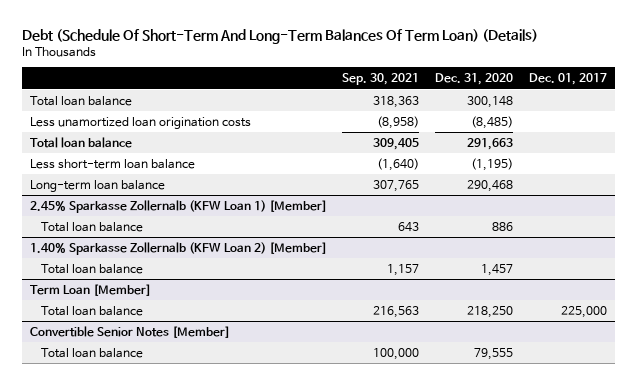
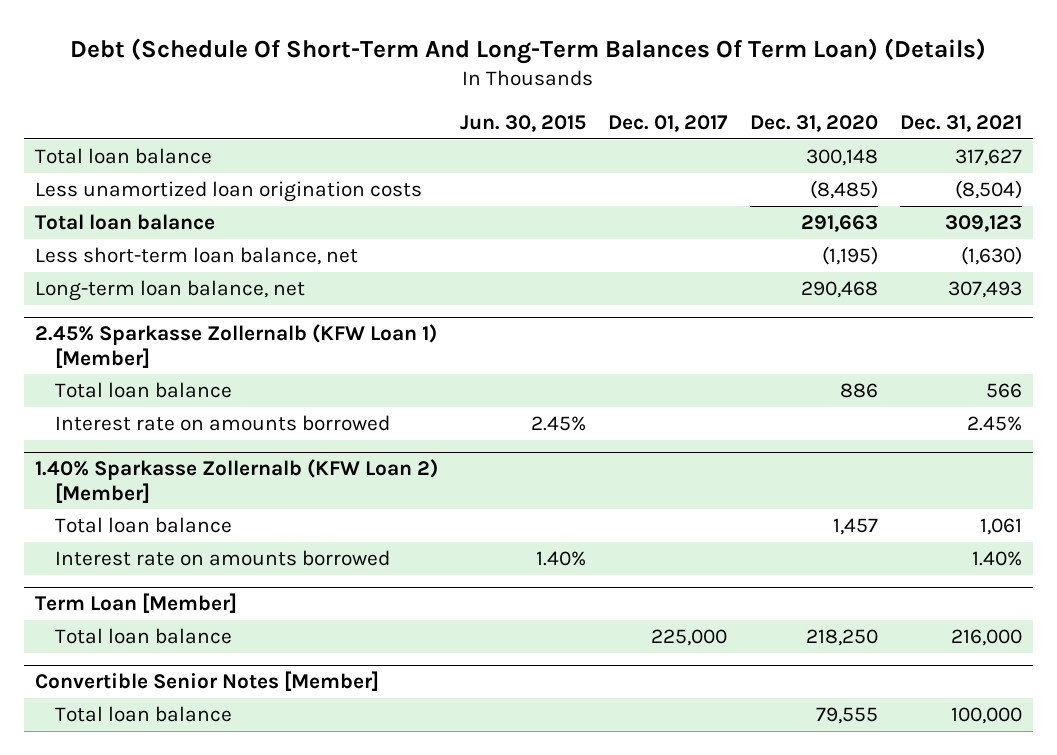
- | Sep. 30, 2021 | Dec. 31, 2020 | Dec. 01, 2017
+ | Jun. 30, 2015 | Dec. 01, 2017 | Dec. 31, 2020 | Dec. 31, 2021
- Less short-term loan balance | (1,640) | (1,195) |
- Long-term loan balance | 307,765 | 290,468 |
+ Less short-term loan balance, net | | | (1,195) | (1,630)
+ Long-term loan balance, net | | | 290,468 | 307,493
@ 2.45% Sparkasse Zollernalb (KFW Loan 1) [Member]
+ Interest rate on amounts borrowed | 2.45% | | | 2.45%
@ 1.40% Sparkasse Zollernalb (KFW Loan 2) [Member]
+ Interest rate on amounts borrowed | 1.40% | | | 1.40%

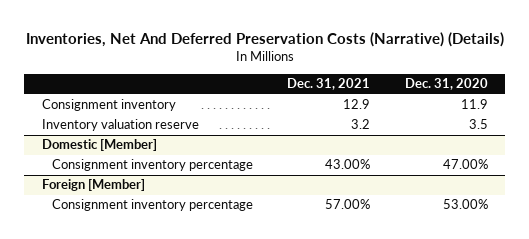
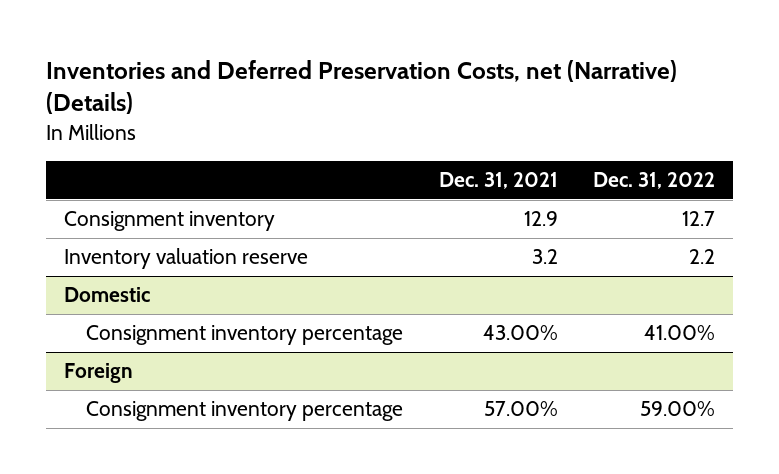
- Inventories, Net And Deferred Preservation Costs (Narrative) (Details)
+ Inventories and Deferred Preservation Costs, net (Narrative) (Details)
- | Dec. 31, 2021 | Dec. 31, 2020
+ | Dec. 31, 2021 | Dec. 31, 2022
- Domestic [Member]
+ Domestic
- Foreign [Member]
+ Foreign

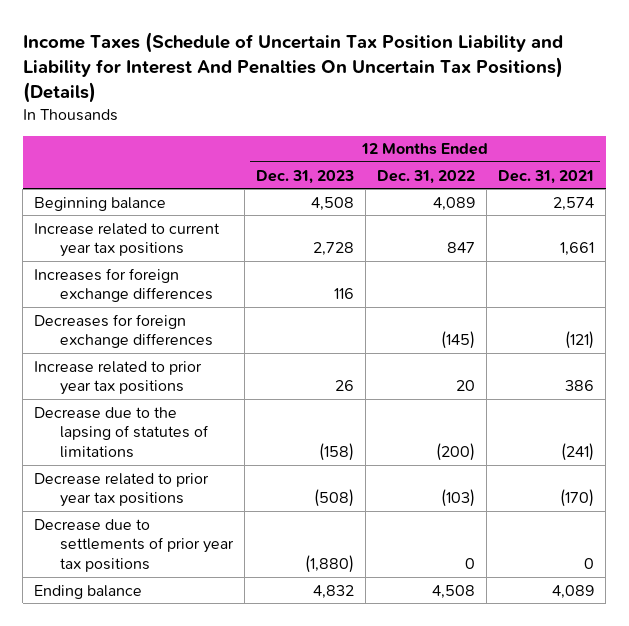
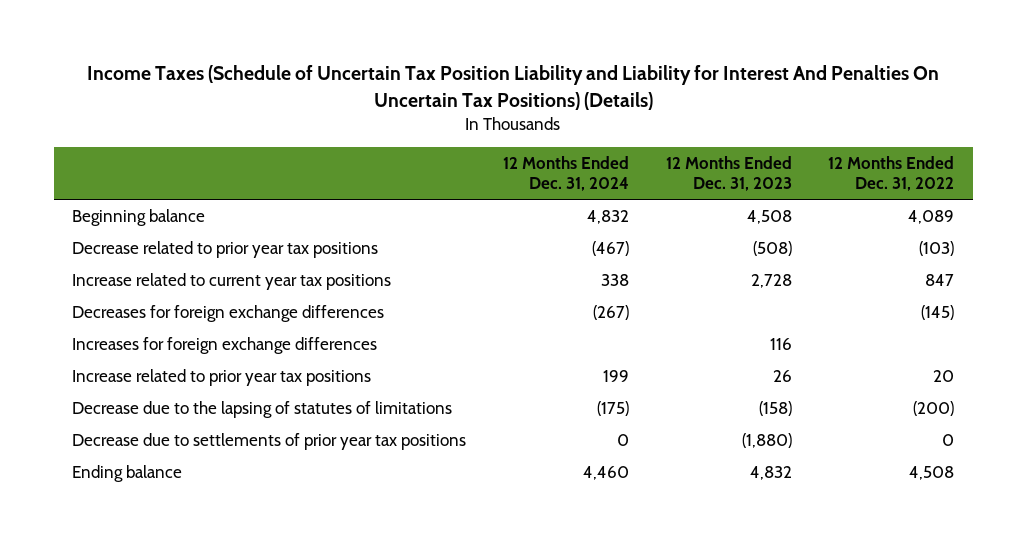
- | 12 Months Ended Dec. 31, 2023 | 12 Months Ended Dec. 31, 2022 | 12 Months Ended Dec. 31, 2021
+ | 12 Months Ended Dec. 31, 2024 | 12 Months Ended Dec. 31, 2023 | 12 Months Ended Dec. 31, 2022
moved up: Decrease related to prior year tax positions | (467) | (508) | (103)
moved down: Increases for foreign exchange differences | | 116 |

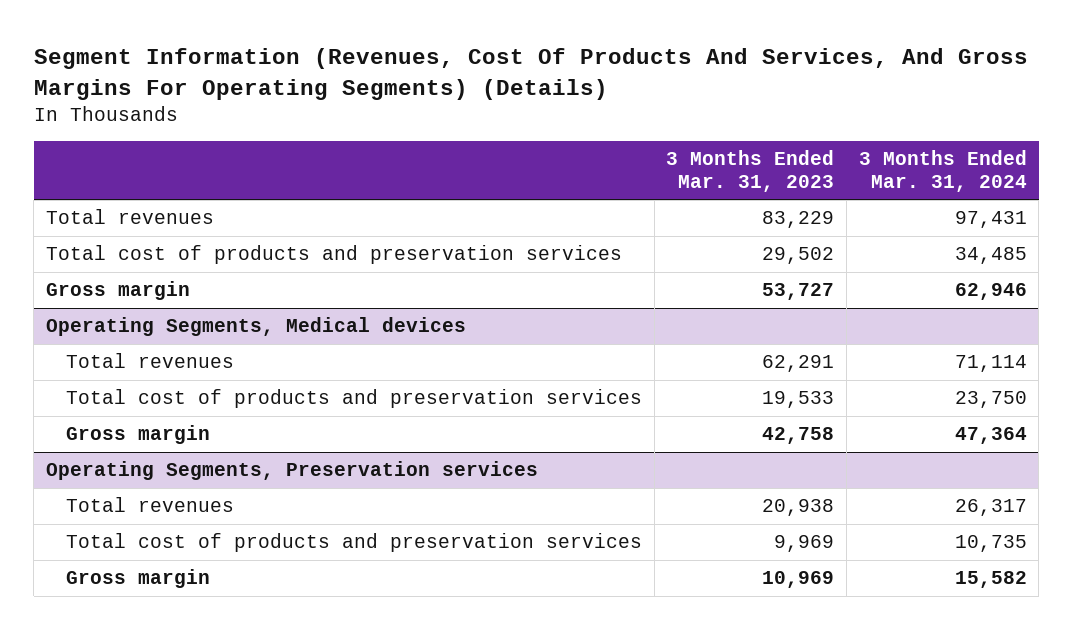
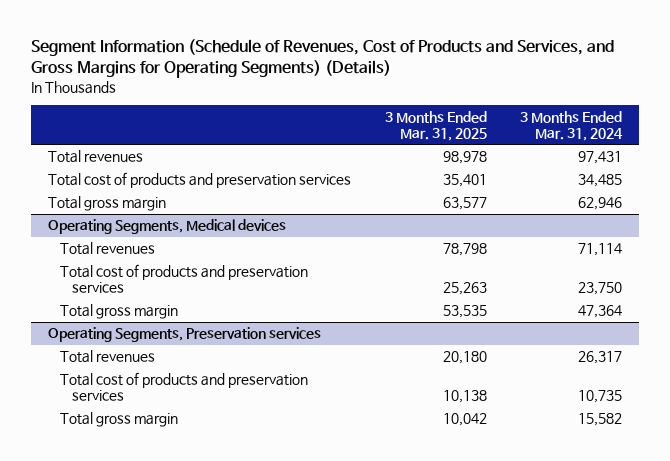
- Segment Information (Revenues, Cost Of Products And Services, And Gross Margins For Operating Segments) (Details)
+ Segment Information (Schedule of Revenues, Cost of Products and Services, and Gross Margins for Operating Segments) (Details)
- | 3 Months Ended Mar. 31, 2023 | 3 Months Ended Mar. 31, 2024
+ | 3 Months Ended Mar. 31, 2025 | 3 Months Ended Mar. 31, 2024
- Gross margin | 53,727 | 62,946
+ Total gross margin | 63,577 | 62,946
@ Operating Segments, Medical devices
- Gross margin | 42,758 | 47,364
+ Total gross margin | 53,535 | 47,364
@ Operating Segments, Preservation services
- Gross margin | 10,969 | 15,582
+ Total gross margin | 10,042 | 15,582

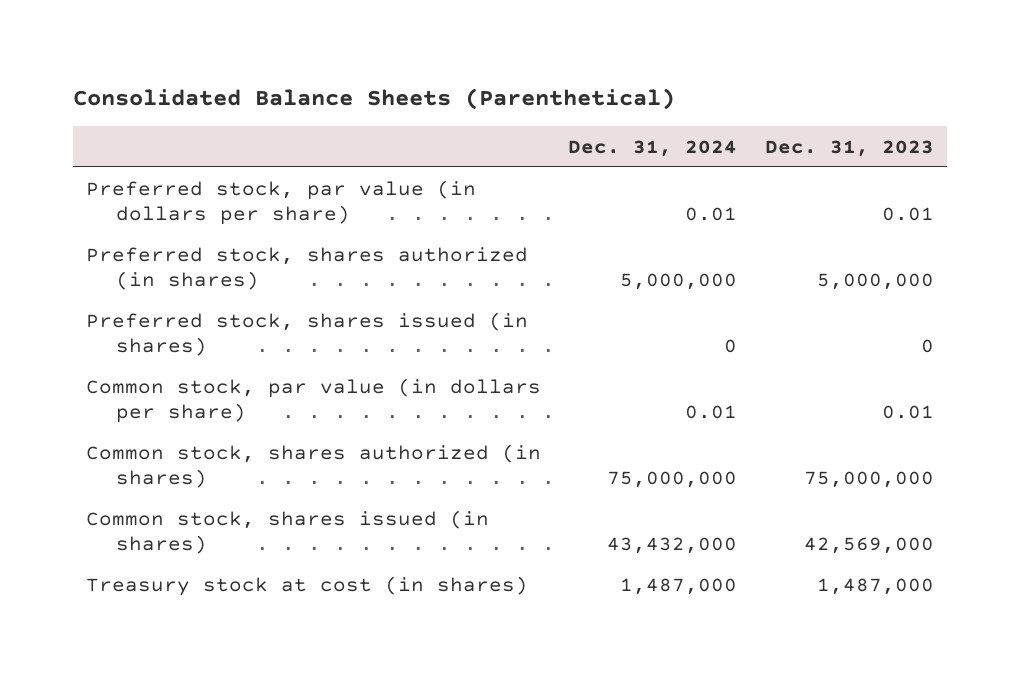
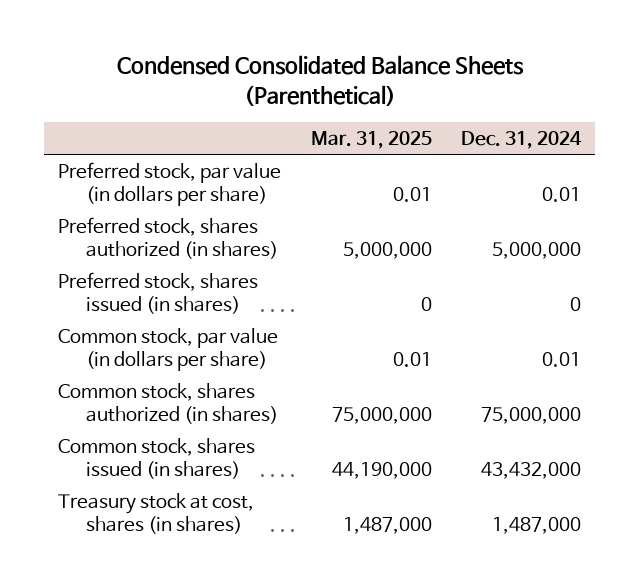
- Consolidated Balance Sheets (Parenthetical)
+ Condensed Consolidated Balance Sheets (Parenthetical)
- | Dec. 31, 2024 | Dec. 31, 2023
+ | Mar. 31, 2025 | Dec. 31, 2024
- Treasury stock at cost (in shares) | 1,487,000 | 1,487,000
+ Treasury stock at cost, shares (in shares) | 1,487,000 | 1,487,000

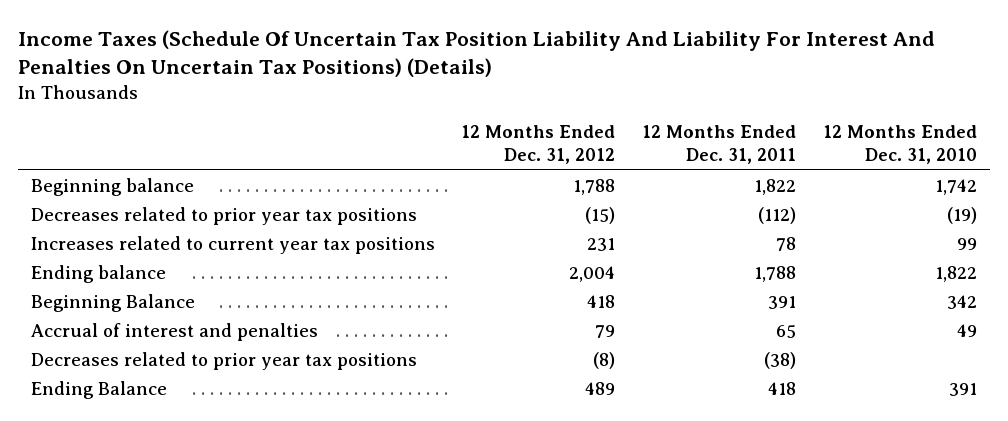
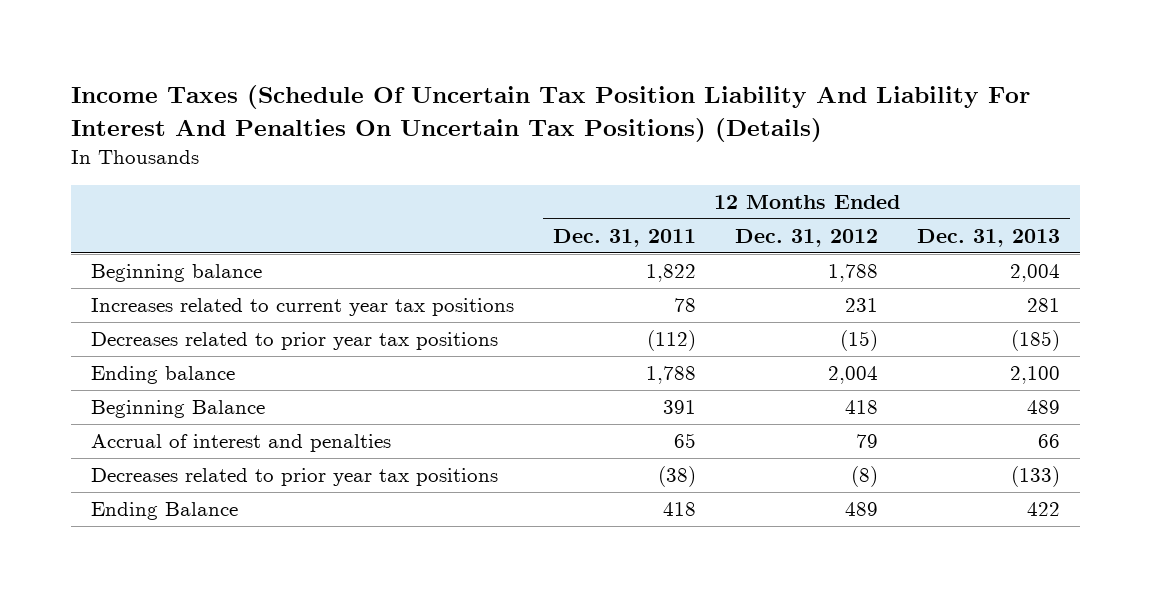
- | 12 Months Ended Dec. 31, 2012 | 12 Months Ended Dec. 31, 2011 | 12 Months Ended Dec. 31, 2010
+ | 12 Months Ended Dec. 31, 2011 | 12 Months Ended Dec. 31, 2012 | 12 Months Ended Dec. 31, 2013
moved down: Decreases related to prior year tax positions | (112) | (15) | (185)

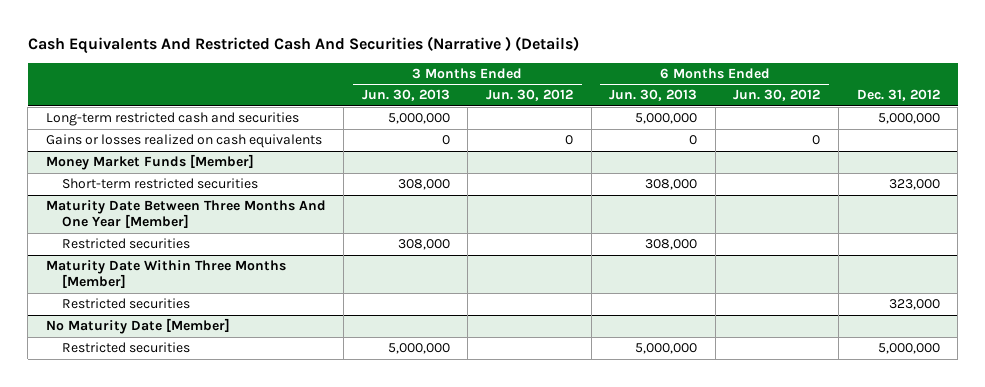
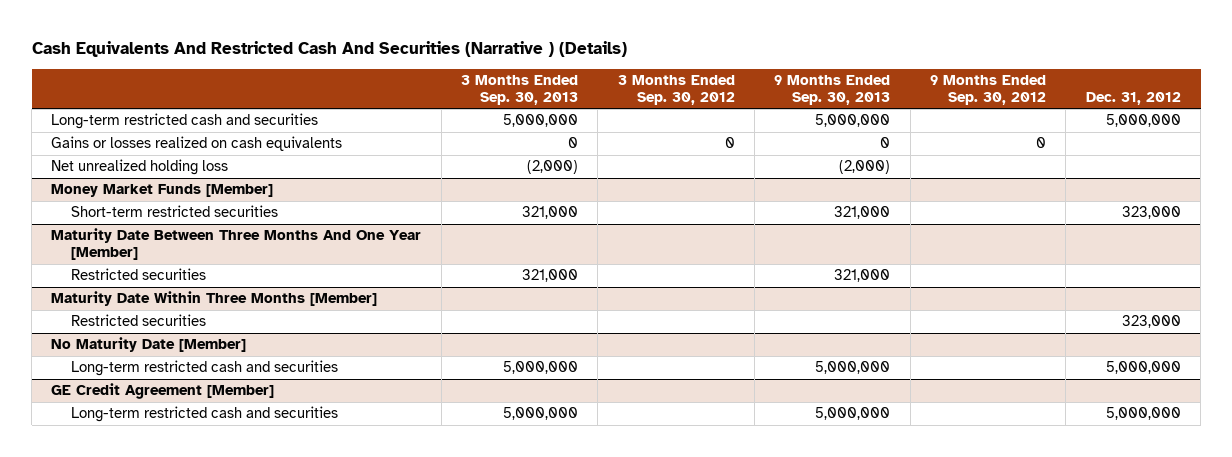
- | 3 Months Ended Jun. 30, 2013 | 3 Months Ended Jun. 30, 2012 | 6 Months Ended Jun. 30, 2013 | 6 Months Ended Jun. 30, 2012 | Dec. 31, 2012
+ | 3 Months Ended Sep. 30, 2013 | 3 Months Ended Sep. 30, 2012 | 9 Months Ended Sep. 30, 2013 | 9 Months Ended Sep. 30, 2012 | Dec. 31, 2012
+ Net unrealized holding loss | (2,000) | | (2,000) | |
@ No Maturity Date [Member]
- Restricted securities | 5,000,000 | | 5,000,000 | | 5,000,000
+ Long-term restricted cash and securities | 5,000,000 | | 5,000,000 | | 5,000,000
+ GE Credit Agreement [Member]
+ Long-term restricted cash and securities | 5,000,000 | | 5,000,000 | | 5,000,000

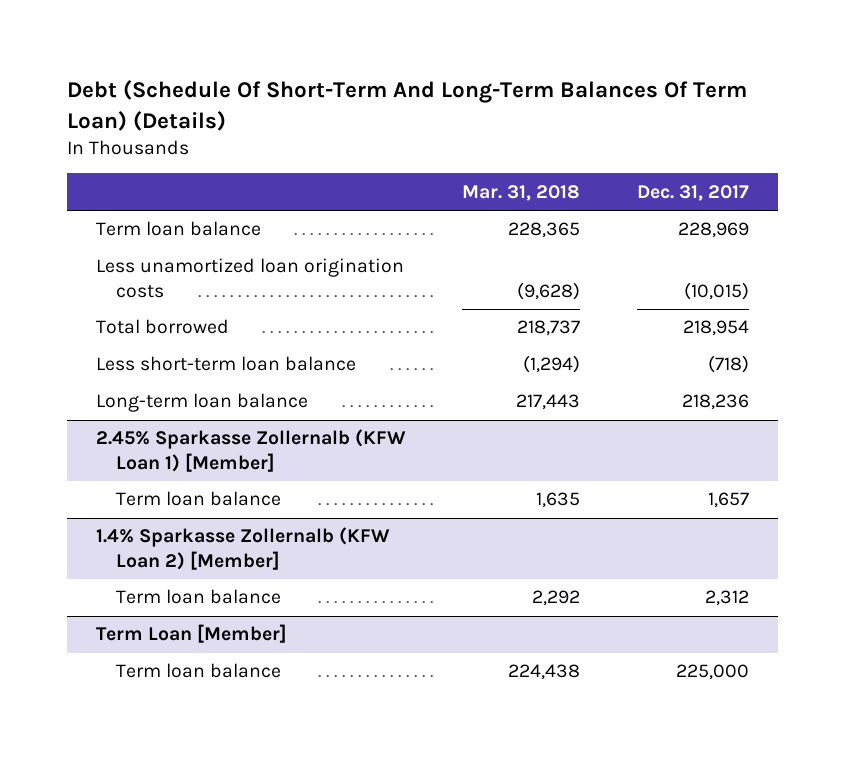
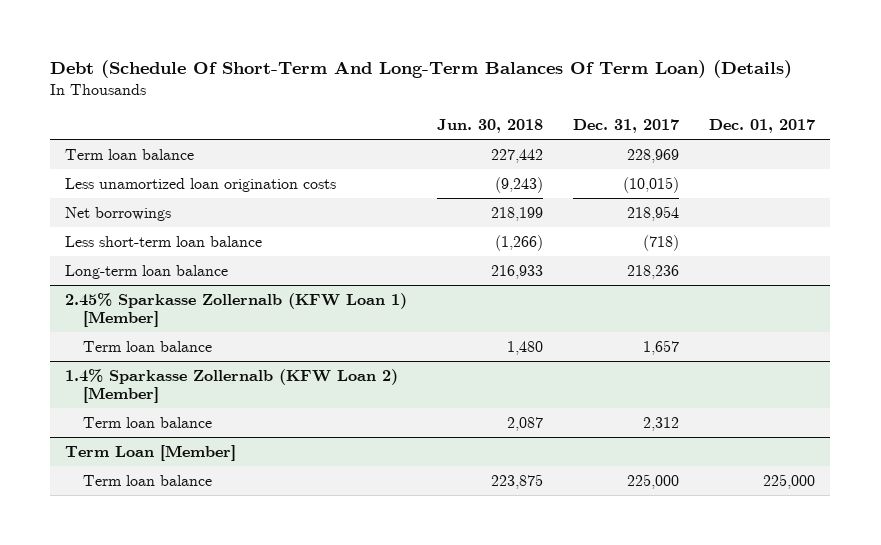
- | Mar. 31, 2018 | Dec. 31, 2017
+ | Jun. 30, 2018 | Dec. 31, 2017 | Dec. 01, 2017
- Total borrowed | 218,737 | 218,954
+ Net borrowings | 218,199 | 218,954 |

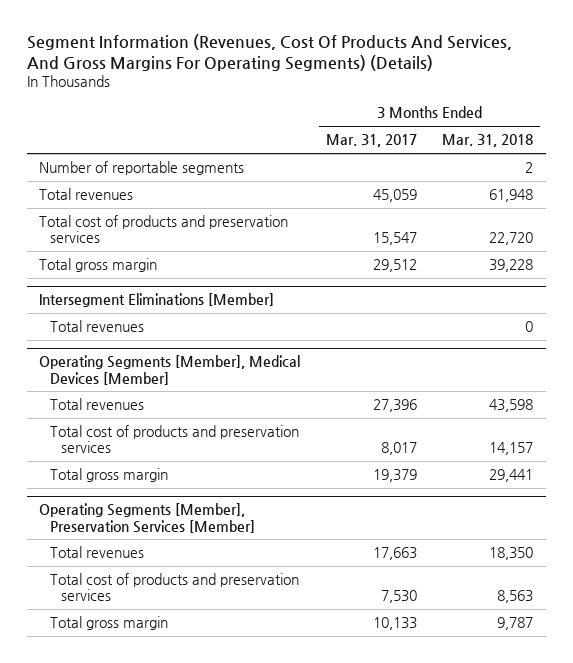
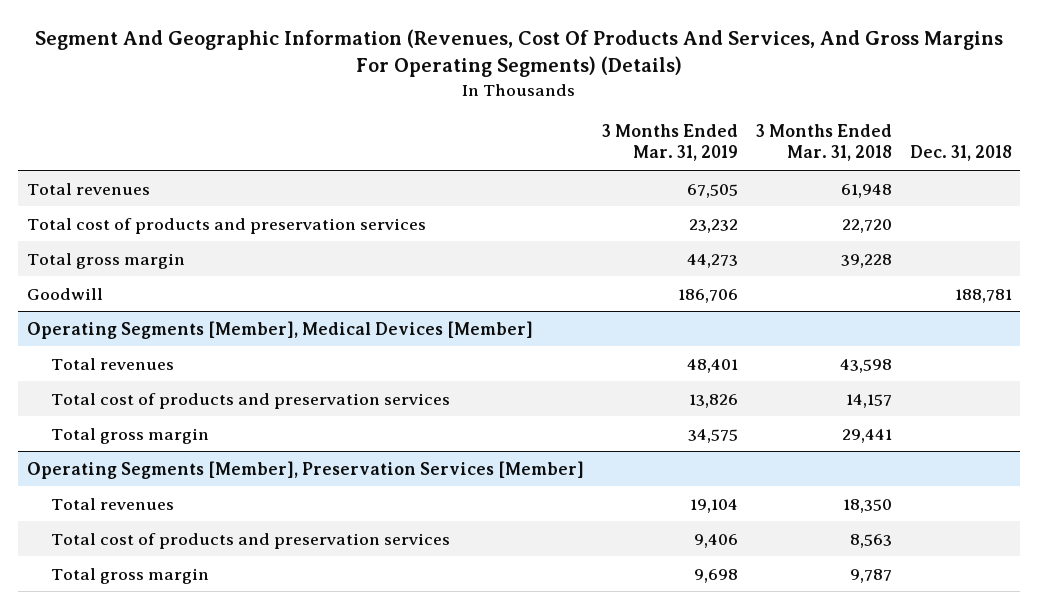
- Segment Information (Revenues, Cost Of Products And Services, And Gross Margins For Operating Segments) (Details)
+ Segment And Geographic Information (Revenues, Cost Of Products And Services, And Gross Margins For Operating Segments) (Details)
- | 3 Months Ended Mar. 31, 2017 | 3 Months Ended Mar. 31, 2018
+ | 3 Months Ended Mar. 31, 2019 | 3 Months Ended Mar. 31, 2018 | Dec. 31, 2018
- Number of reportable segments | | 2
- Intersegment Eliminations [Member]
- Total revenues | | 0
+ Goodwill | 186,706 | | 188,781

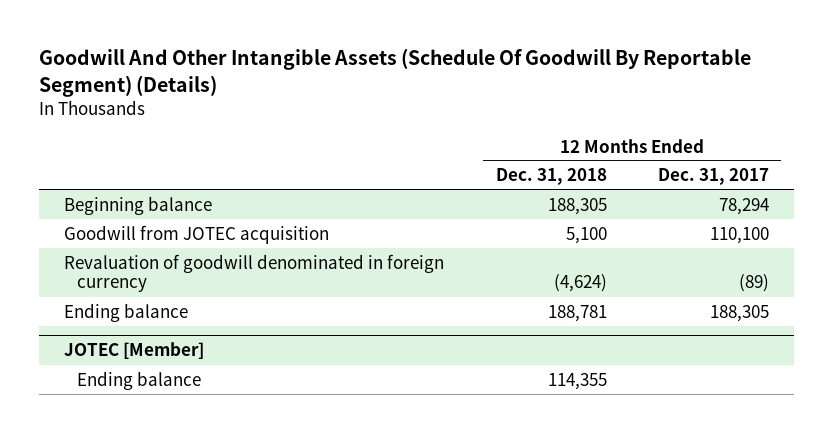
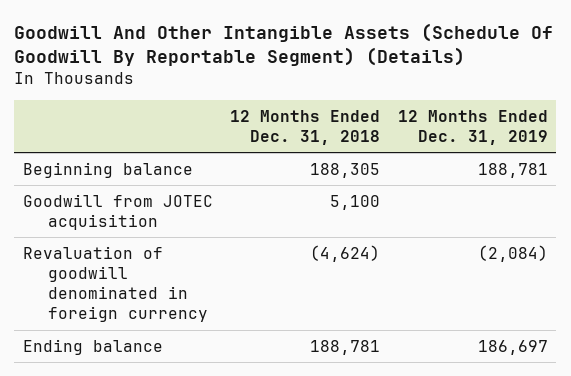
- | 12 Months Ended Dec. 31, 2018 | 12 Months Ended Dec. 31, 2017
+ | 12 Months Ended Dec. 31, 2018 | 12 Months Ended Dec. 31, 2019
- JOTEC [Member]
- Ending balance | 114,355 |

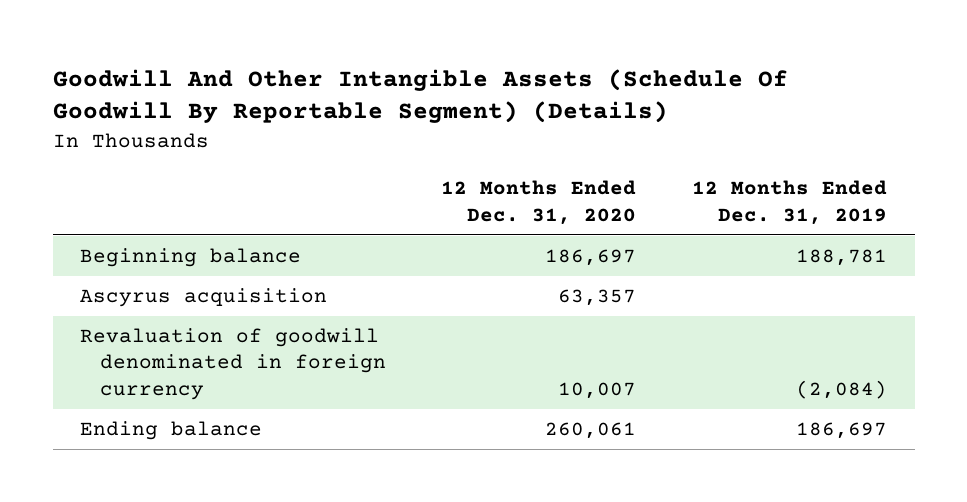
- | 12 Months Ended Dec. 31, 2018 | 12 Months Ended Dec. 31, 2019
+ | 12 Months Ended Dec. 31, 2020 | 12 Months Ended Dec. 31, 2019
- Goodwill from JOTEC acquisition | 5,100 |
+ Ascyrus acquisition | 63,357 |

